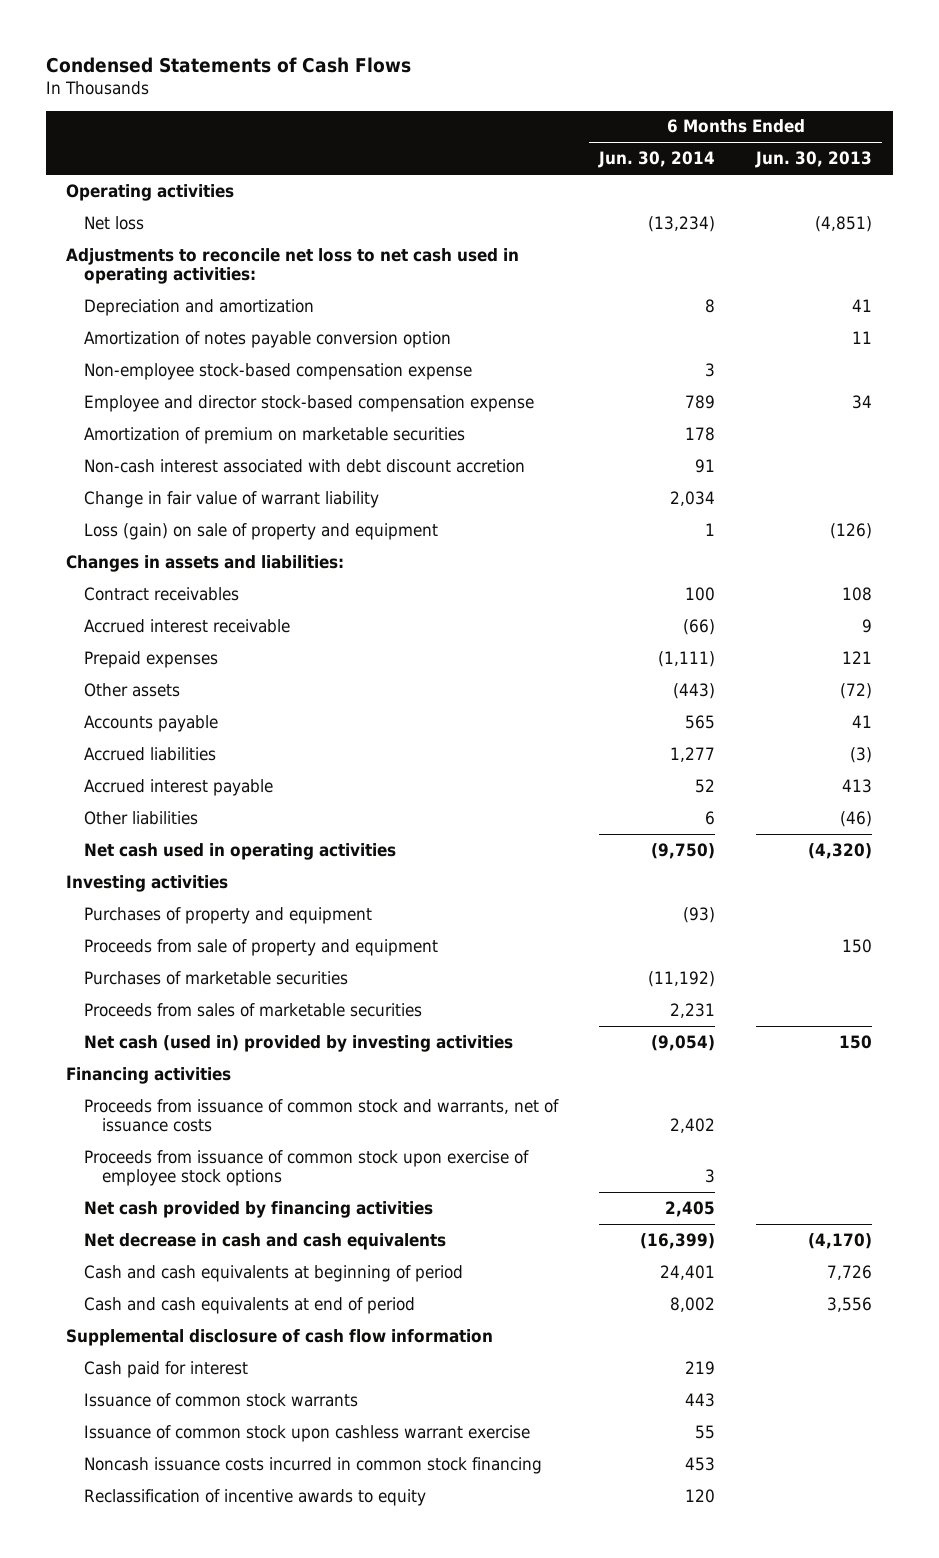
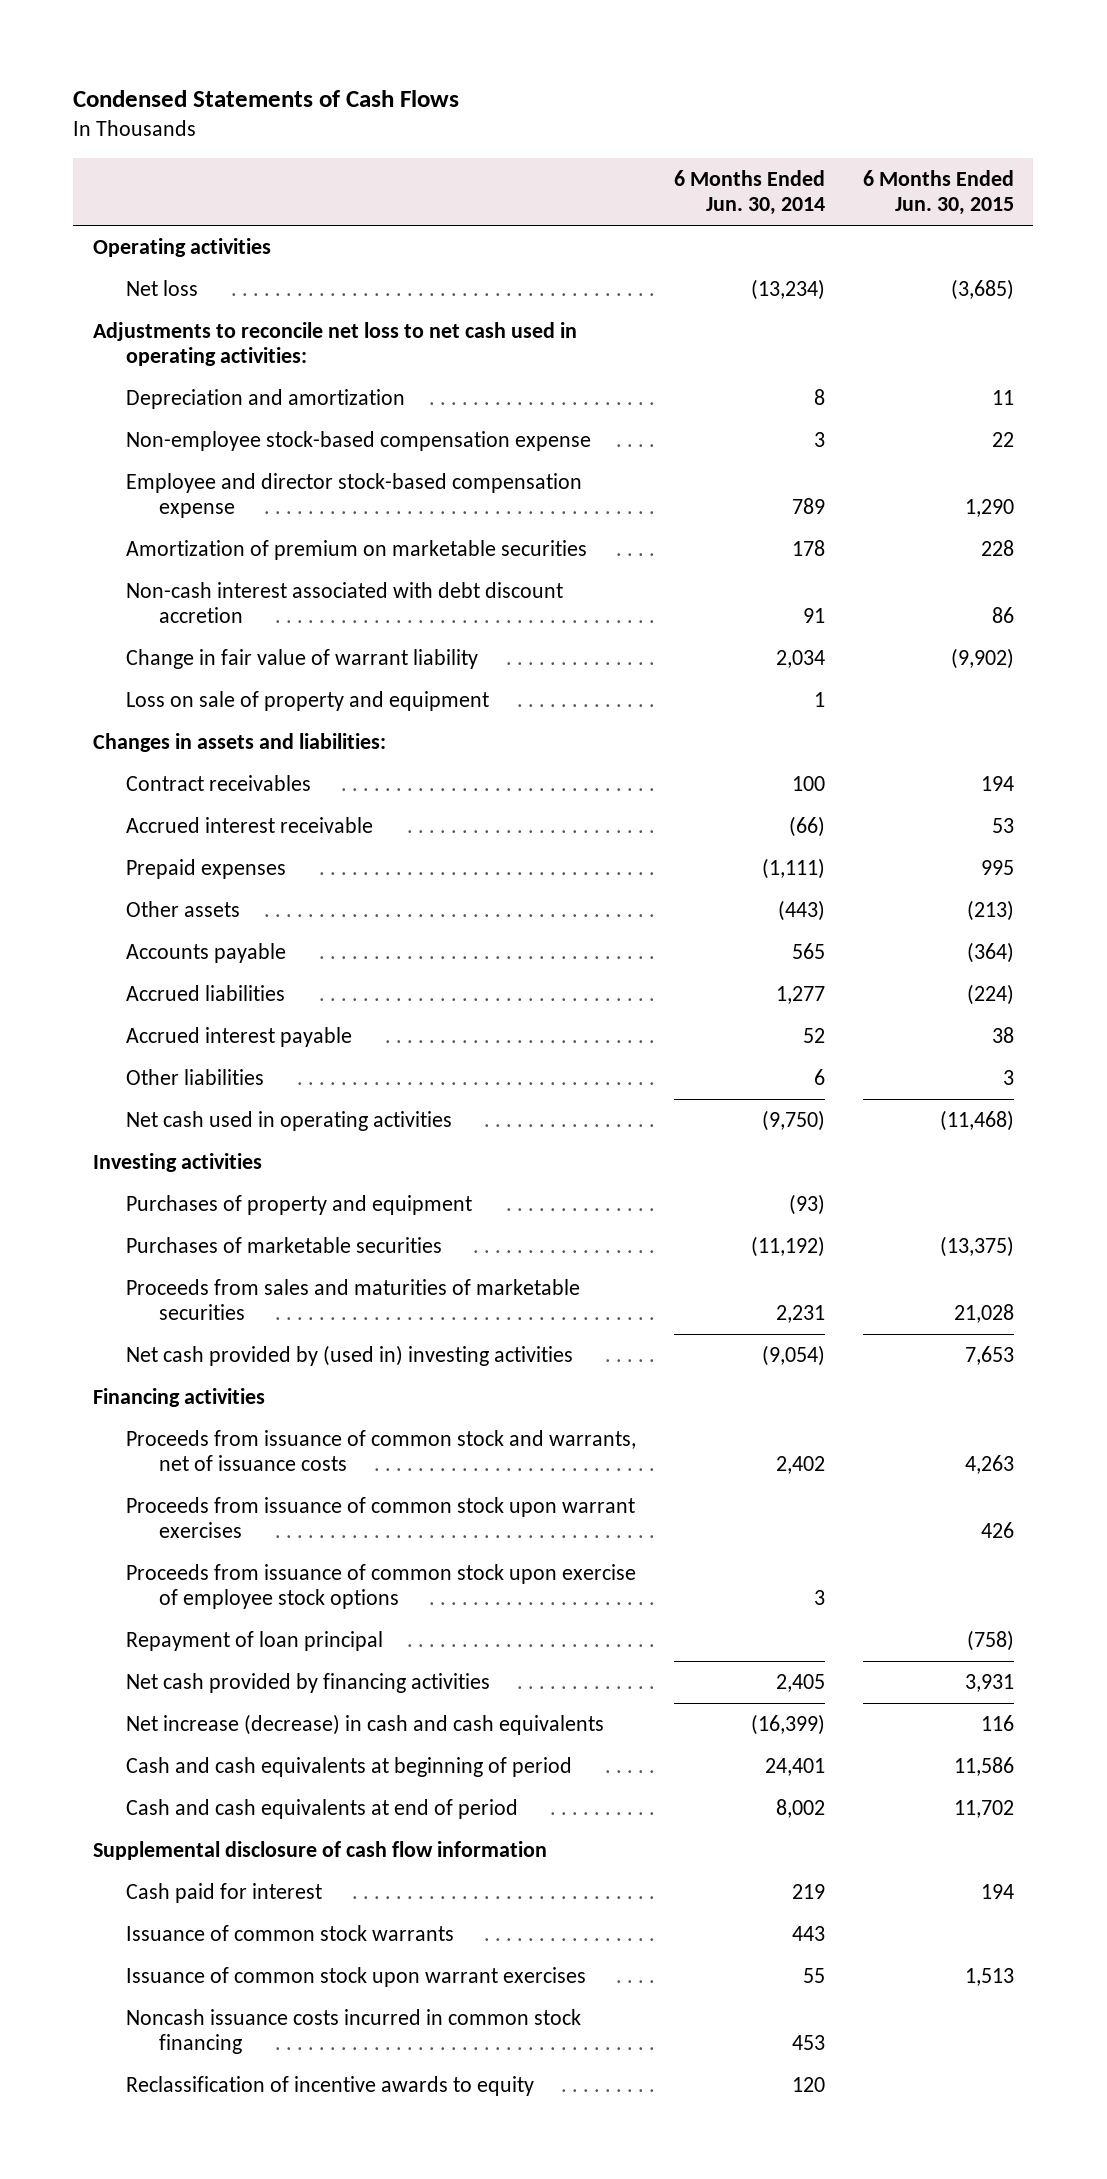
- | 6 Months Ended Jun. 30, 2014 | 6 Months Ended Jun. 30, 2013
+ | 6 Months Ended Jun. 30, 2014 | 6 Months Ended Jun. 30, 2015
- Amortization of notes payable conversion option | | 11
- Loss (gain) on sale of property and equipment | 1 | (126)
+ Loss on sale of property and equipment | 1 |
- Proceeds from sale of property and equipment | | 150
- Proceeds from sales of marketable securities | 2,231 |
- Net cash (used in) provided by investing activities | (9,054) | 150
+ Proceeds from sales and maturities of marketable securities | 2,231 | 21,028
+ Net cash provided by (used in) investing activities | (9,054) | 7,653
+ Proceeds from issuance of common stock upon warrant exercises | | 426
+ Repayment of loan principal | | (758)
- Net decrease in cash and cash equivalents | (16,399) | (4,170)
+ Net increase (decrease) in cash and cash equivalents | (16,399) | 116
- Issuance of common stock upon cashless warrant exercise | 55 |
+ Issuance of common stock upon warrant exercises | 55 | 1,513

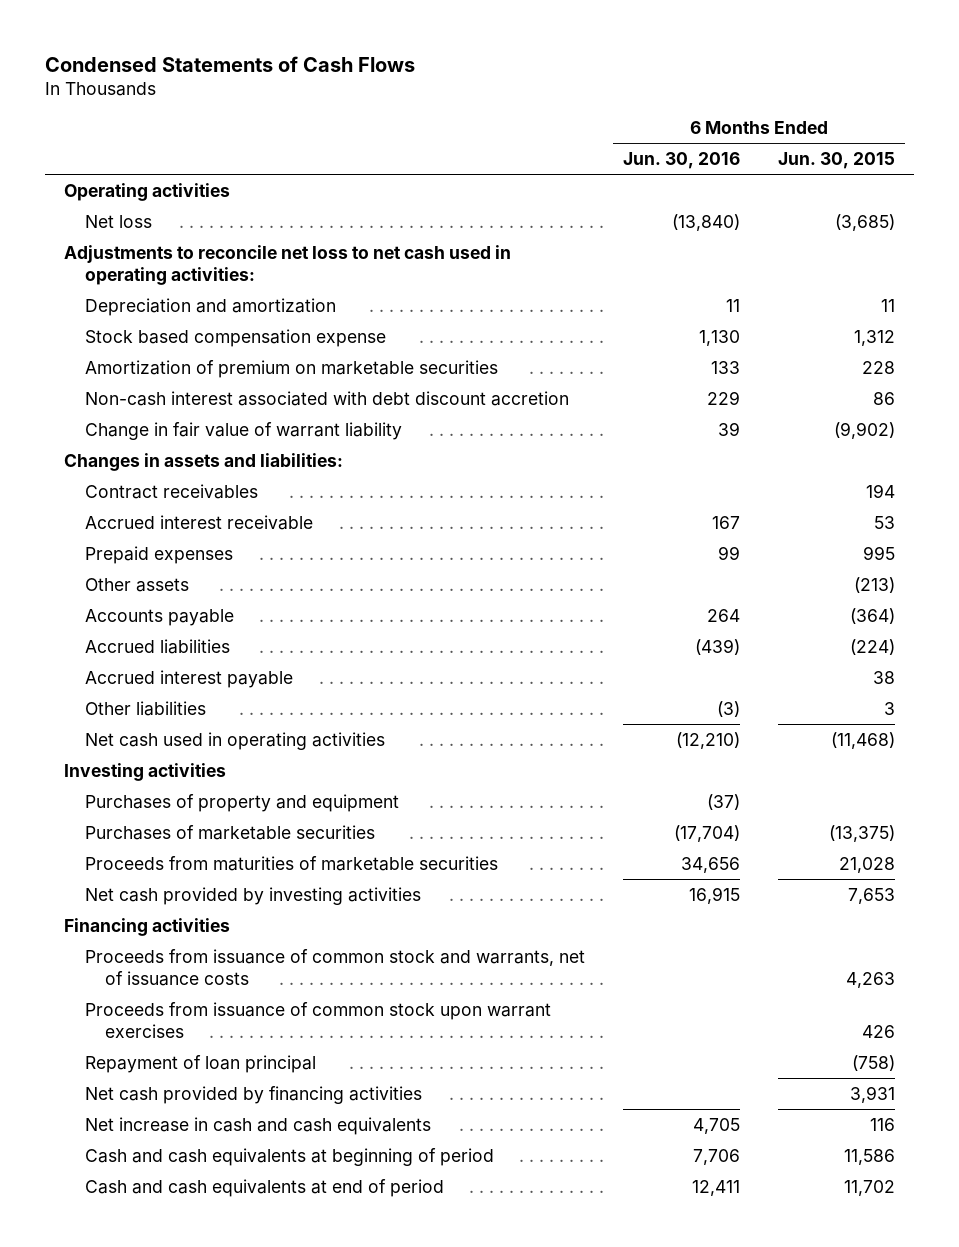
- | 6 Months Ended Jun. 30, 2014 | 6 Months Ended Jun. 30, 2015
+ | 6 Months Ended Jun. 30, 2016 | 6 Months Ended Jun. 30, 2015
- Non-employee stock-based compensation expense | 3 | 22
- Employee and director stock-based compensation expense | 789 | 1,290
+ Stock based compensation expense | 1,130 | 1,312
- Loss on sale of property and equipment | 1 |
- Proceeds from sales and maturities of marketable securities | 2,231 | 21,028
- Net cash provided by (used in) investing activities | (9,054) | 7,653
+ Proceeds from maturities of marketable securities | 34,656 | 21,028
+ Net cash provided by investing activities | 16,915 | 7,653
- Proceeds from issuance of common stock upon exercise of employee stock options | 3 |
- Net increase (decrease) in cash and cash equivalents | (16,399) | 116
+ Net increase in cash and cash equivalents | 4,705 | 116
- Supplemental disclosure of cash flow information
- Cash paid for interest | 219 | 194
- Issuance of common stock warrants | 443 |
- Issuance of common stock upon warrant exercises | 55 | 1,513
- Noncash issuance costs incurred in common stock financing | 453 |
- Reclassification of incentive awards to equity | 120 |

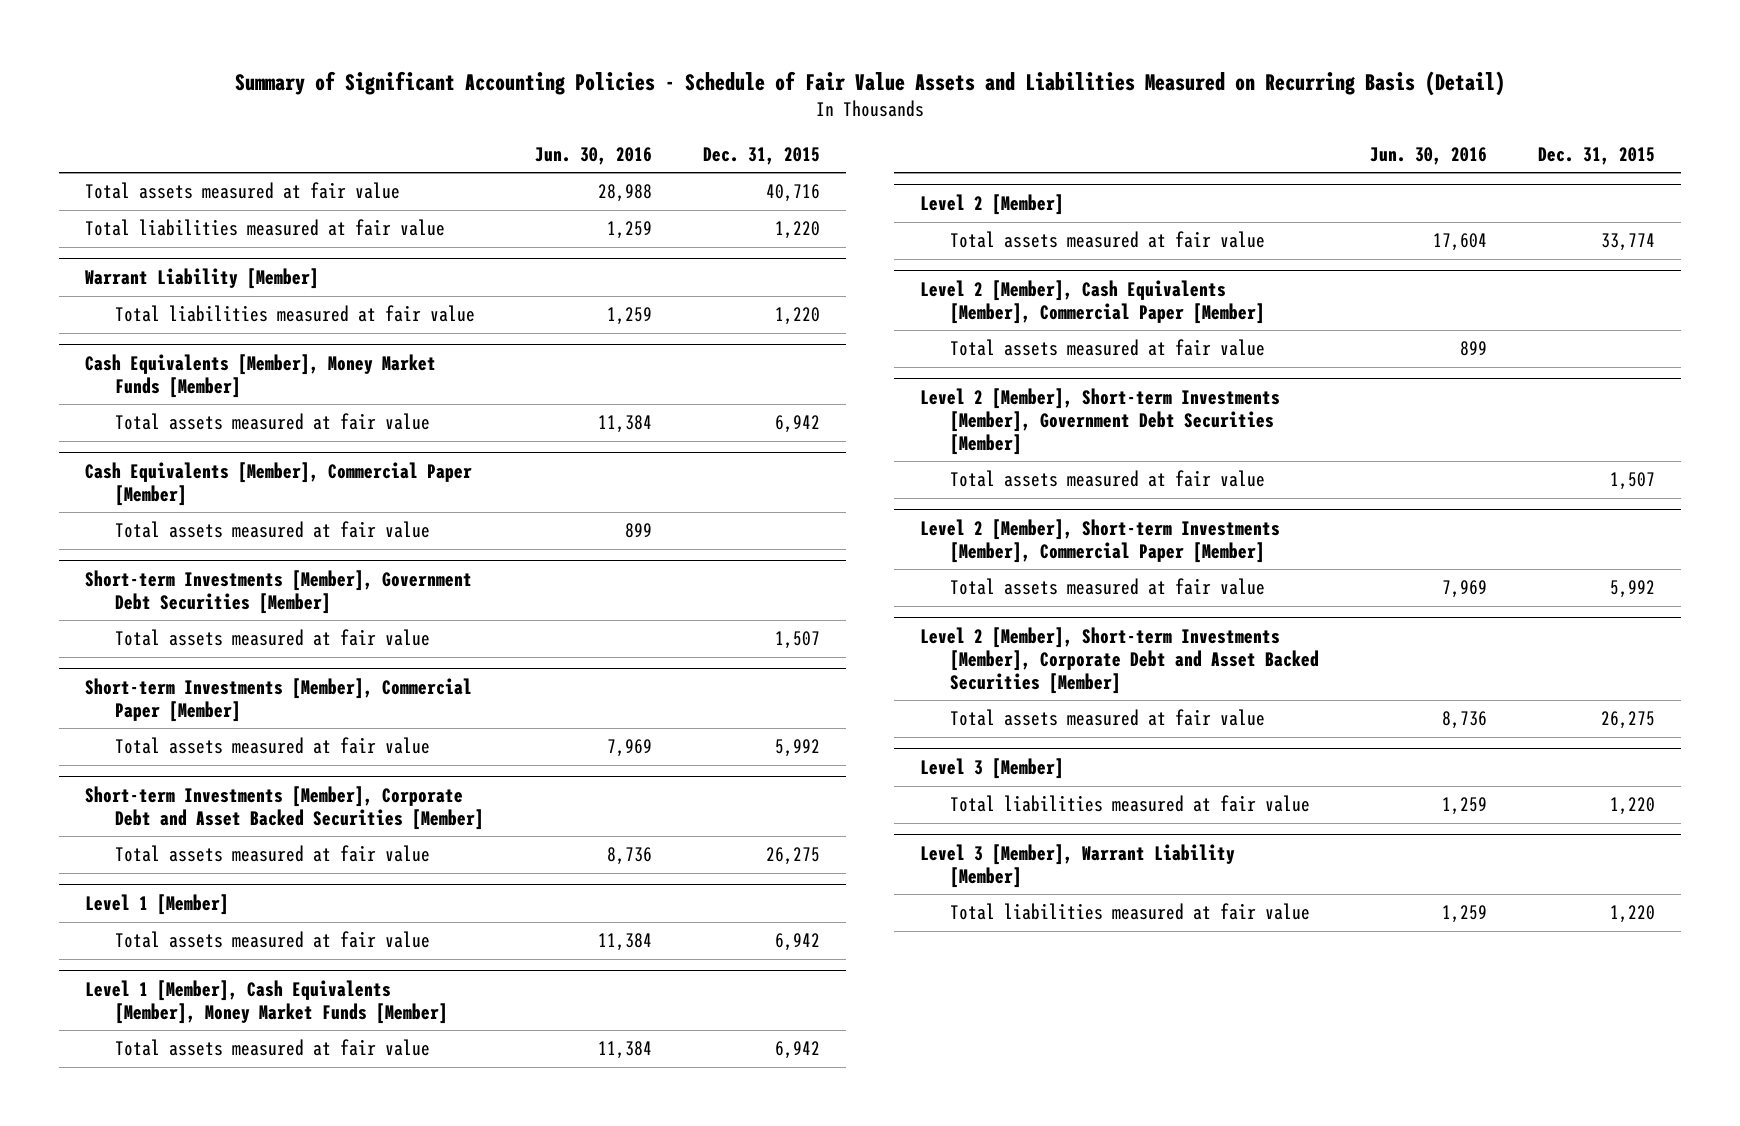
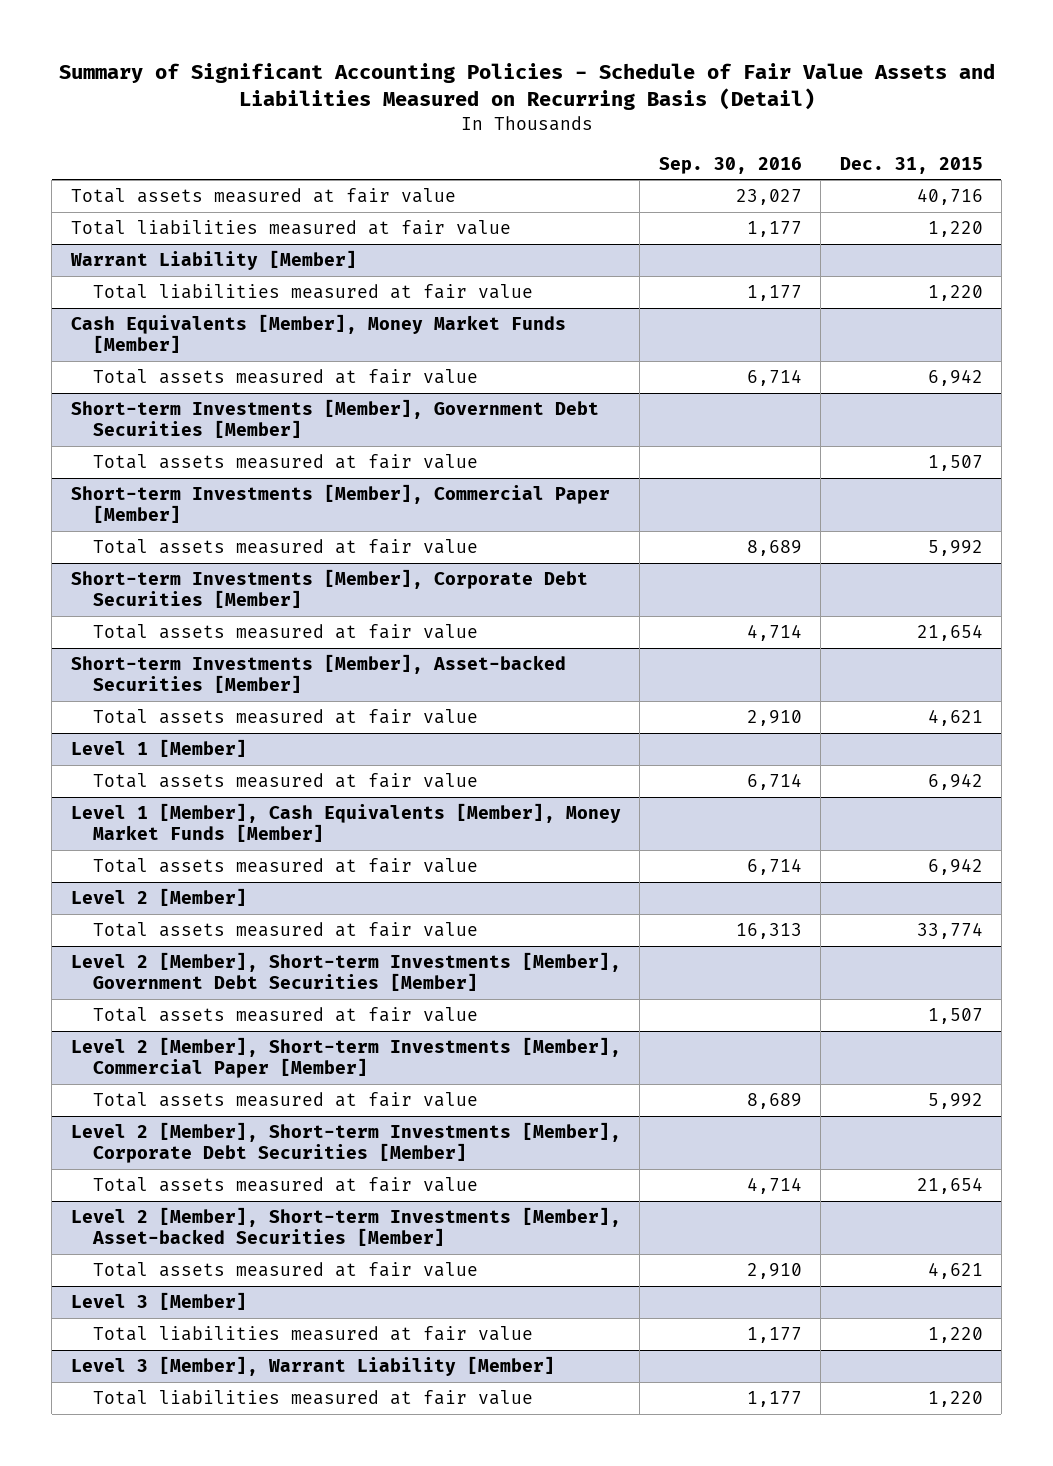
- | Jun. 30, 2016 | Dec. 31, 2015
+ | Sep. 30, 2016 | Dec. 31, 2015
- Cash Equivalents [Member], Commercial Paper [Member]
- Total assets measured at fair value | 899 |
- Short-term Investments [Member], Corporate Debt and Asset Backed Securities [Member]
- Total assets measured at fair value | 8,736 | 26,275
+ Short-term Investments [Member], Corporate Debt Securities [Member]
+ Total assets measured at fair value | 4,714 | 21,654
+ Short-term Investments [Member], Asset-backed Securities [Member]
+ Total assets measured at fair value | 2,910 | 4,621
- Level 2 [Member], Cash Equivalents [Member], Commercial Paper [Member]
- Total assets measured at fair value | 899 |
- Level 2 [Member], Short-term Investments [Member], Corporate Debt and Asset Backed Securities [Member]
- Total assets measured at fair value | 8,736 | 26,275
+ Level 2 [Member], Short-term Investments [Member], Corporate Debt Securities [Member]
+ Total assets measured at fair value | 4,714 | 21,654
+ Level 2 [Member], Short-term Investments [Member], Asset-backed Securities [Member]
+ Total assets measured at fair value | 2,910 | 4,621

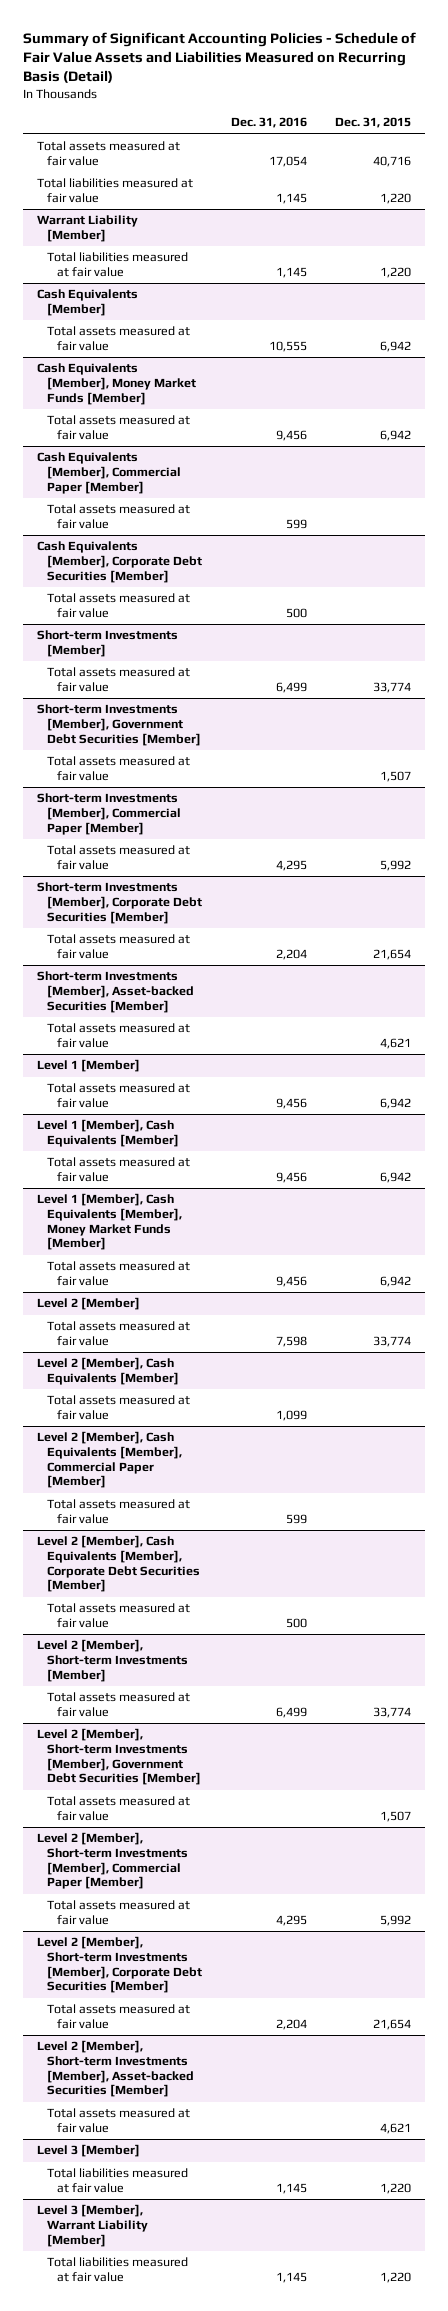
- | Sep. 30, 2016 | Dec. 31, 2015
+ | Dec. 31, 2016 | Dec. 31, 2015
+ Cash Equivalents [Member]
+ Total assets measured at fair value | 10,555 | 6,942
+ Cash Equivalents [Member], Commercial Paper [Member]
+ Total assets measured at fair value | 599 |
+ Cash Equivalents [Member], Corporate Debt Securities [Member]
+ Total assets measured at fair value | 500 |
+ Short-term Investments [Member]
+ Total assets measured at fair value | 6,499 | 33,774
+ Level 1 [Member], Cash Equivalents [Member]
+ Total assets measured at fair value | 9,456 | 6,942
+ Level 2 [Member], Cash Equivalents [Member]
+ Total assets measured at fair value | 1,099 |
+ Level 2 [Member], Cash Equivalents [Member], Commercial Paper [Member]
+ Total assets measured at fair value | 599 |
+ Level 2 [Member], Cash Equivalents [Member], Corporate Debt Securities [Member]
+ Total assets measured at fair value | 500 |
+ Level 2 [Member], Short-term Investments [Member]
+ Total assets measured at fair value | 6,499 | 33,774

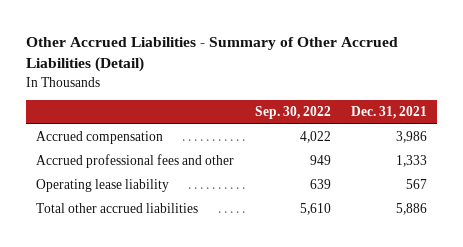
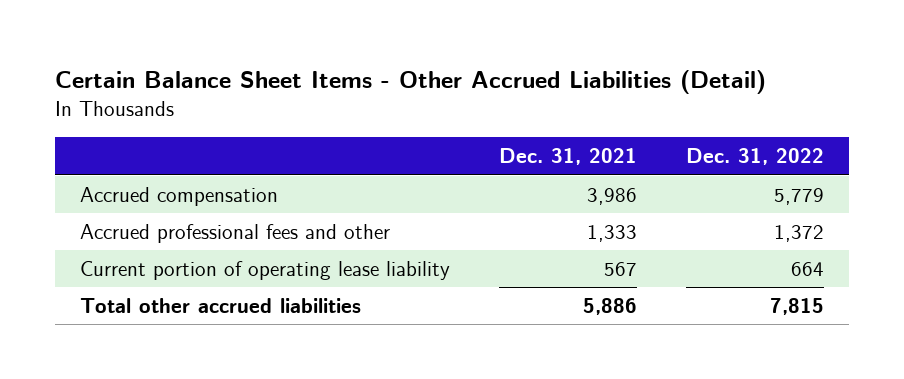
- Other Accrued Liabilities - Summary of Other Accrued Liabilities (Detail)
+ Certain Balance Sheet Items - Other Accrued Liabilities (Detail)
- | Sep. 30, 2022 | Dec. 31, 2021
+ | Dec. 31, 2021 | Dec. 31, 2022
- Operating lease liability | 639 | 567
+ Current portion of operating lease liability | 567 | 664

